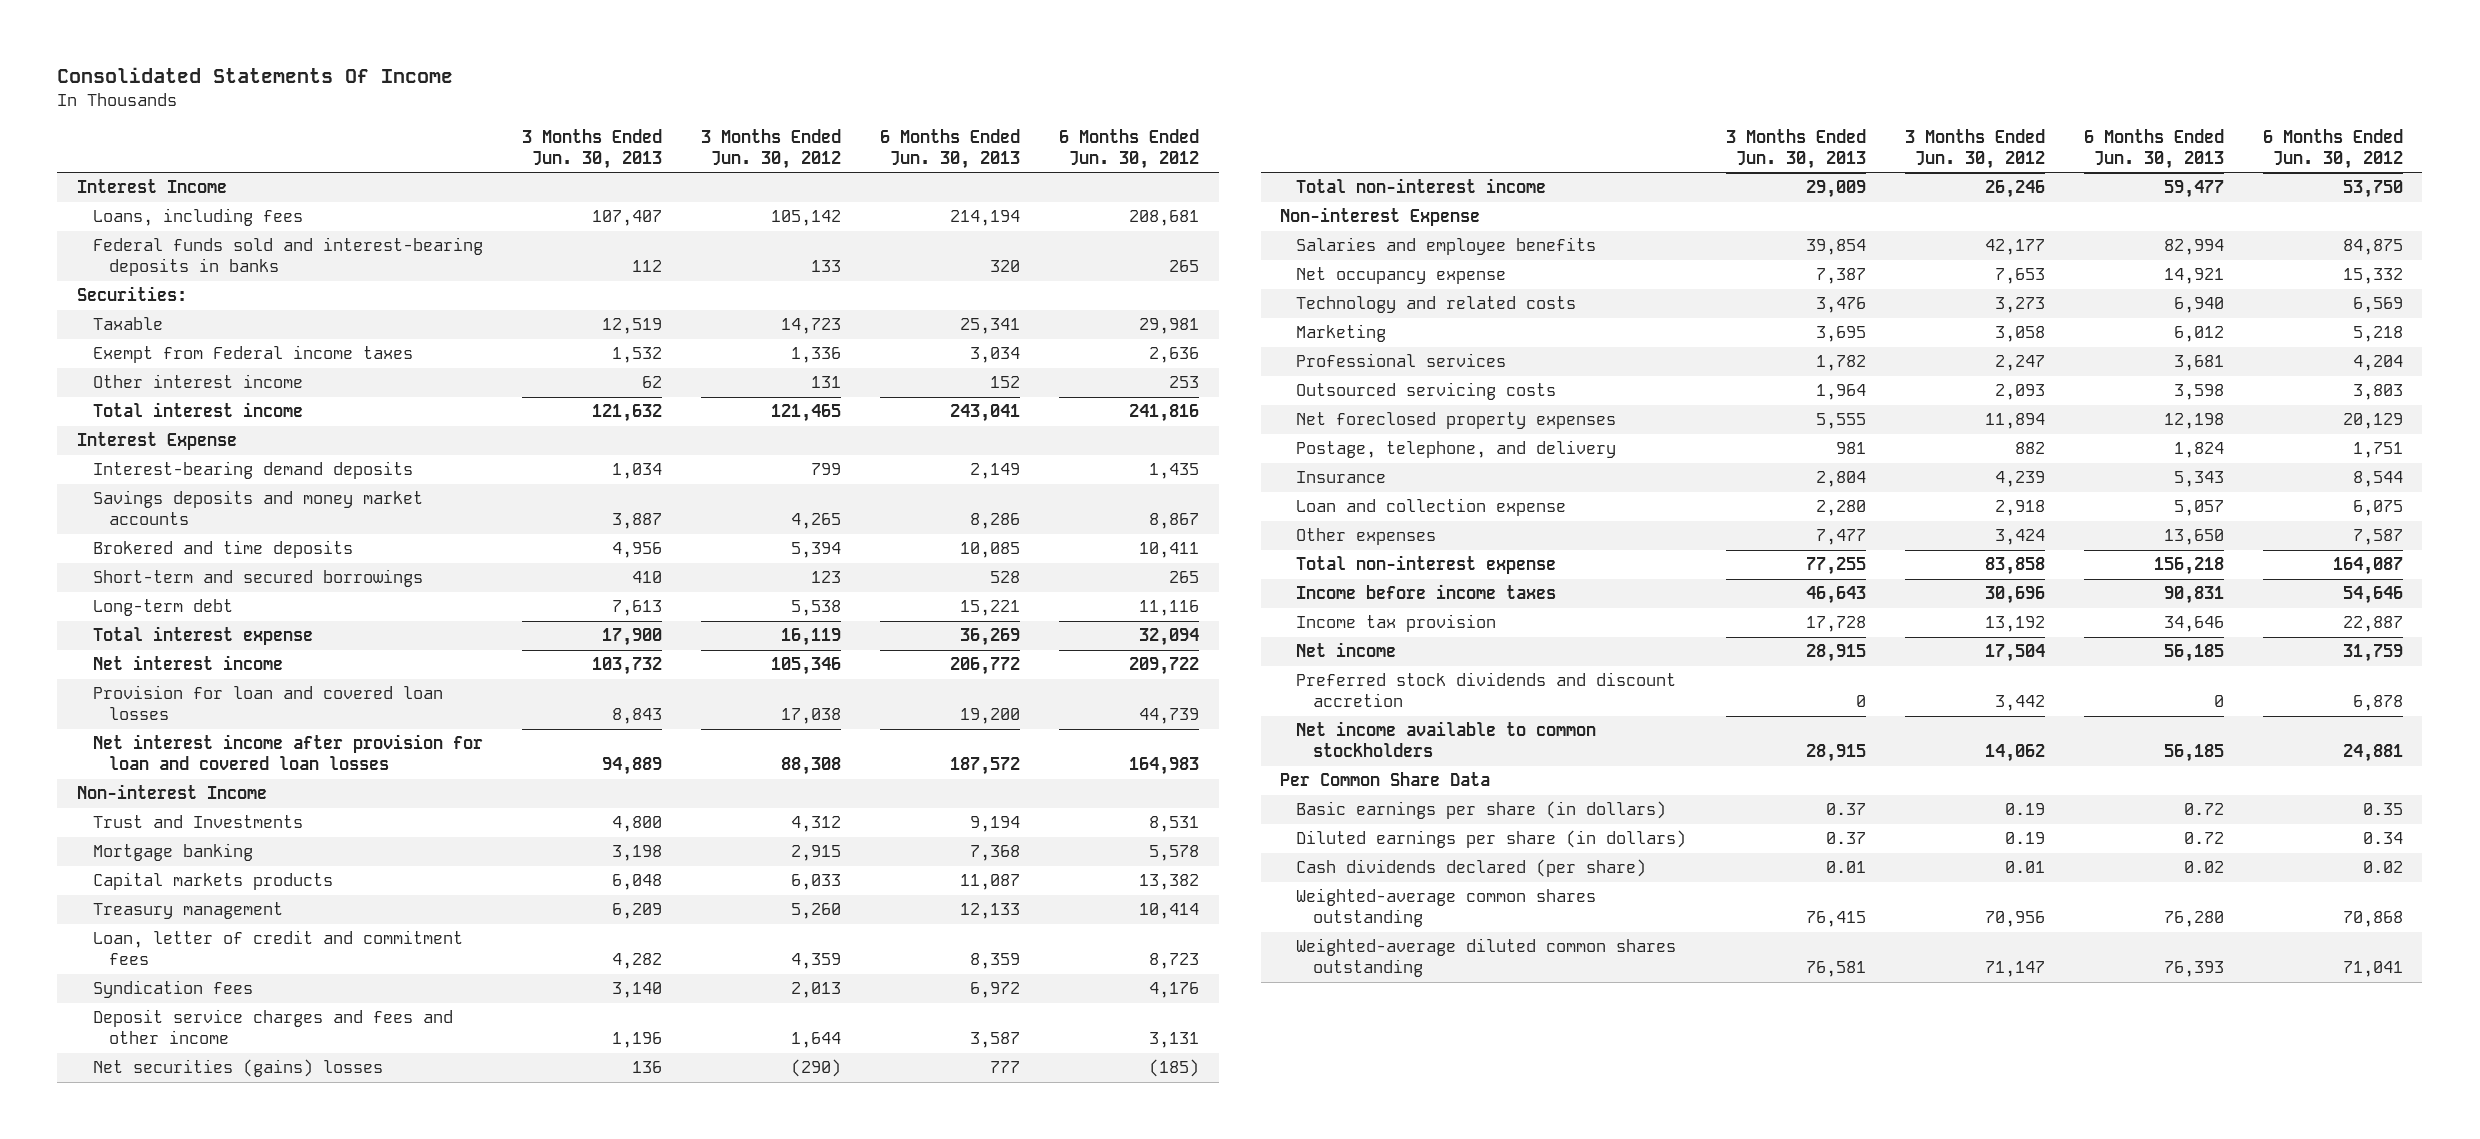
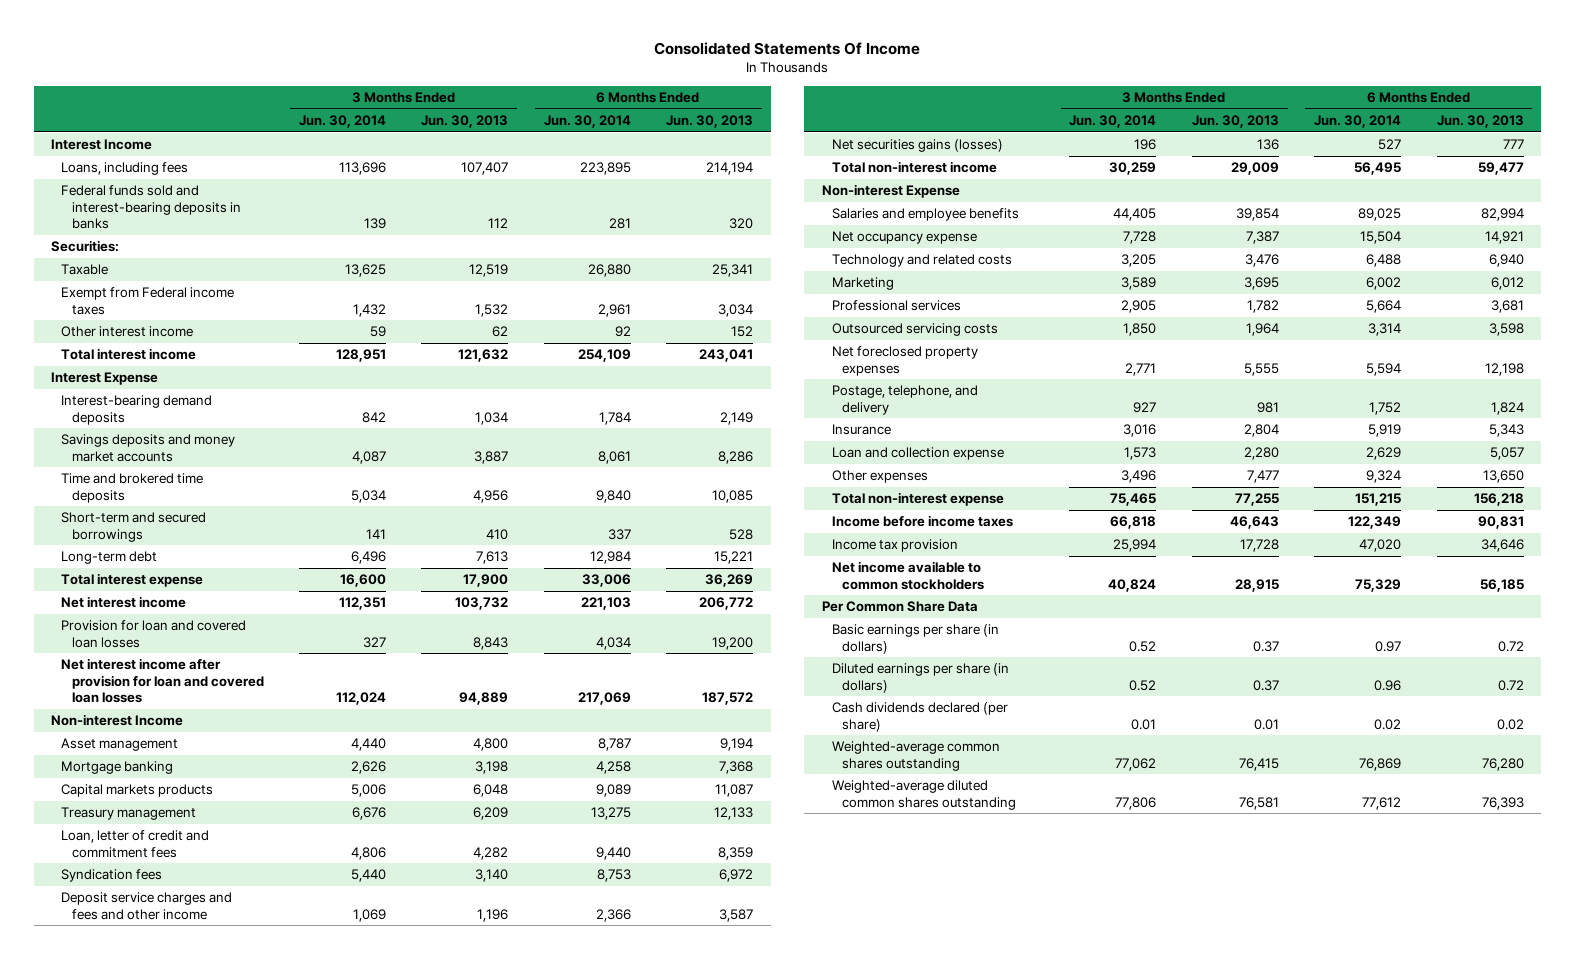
- | 3 Months Ended Jun. 30, 2013 | 3 Months Ended Jun. 30, 2012 | 6 Months Ended Jun. 30, 2013 | 6 Months Ended Jun. 30, 2012
+ | 3 Months Ended Jun. 30, 2014 | 3 Months Ended Jun. 30, 2013 | 6 Months Ended Jun. 30, 2014 | 6 Months Ended Jun. 30, 2013
- Brokered and time deposits | 4,956 | 5,394 | 10,085 | 10,411
+ Time and brokered time deposits | 5,034 | 4,956 | 9,840 | 10,085
- Trust and Investments | 4,800 | 4,312 | 9,194 | 8,531
+ Asset management | 4,440 | 4,800 | 8,787 | 9,194
- Net securities (gains) losses | 136 | (290) | 777 | (185)
+ Net securities gains (losses) | 196 | 136 | 527 | 777
- Net income | 28,915 | 17,504 | 56,185 | 31,759
- Preferred stock dividends and discount accretion | 0 | 3,442 | 0 | 6,878

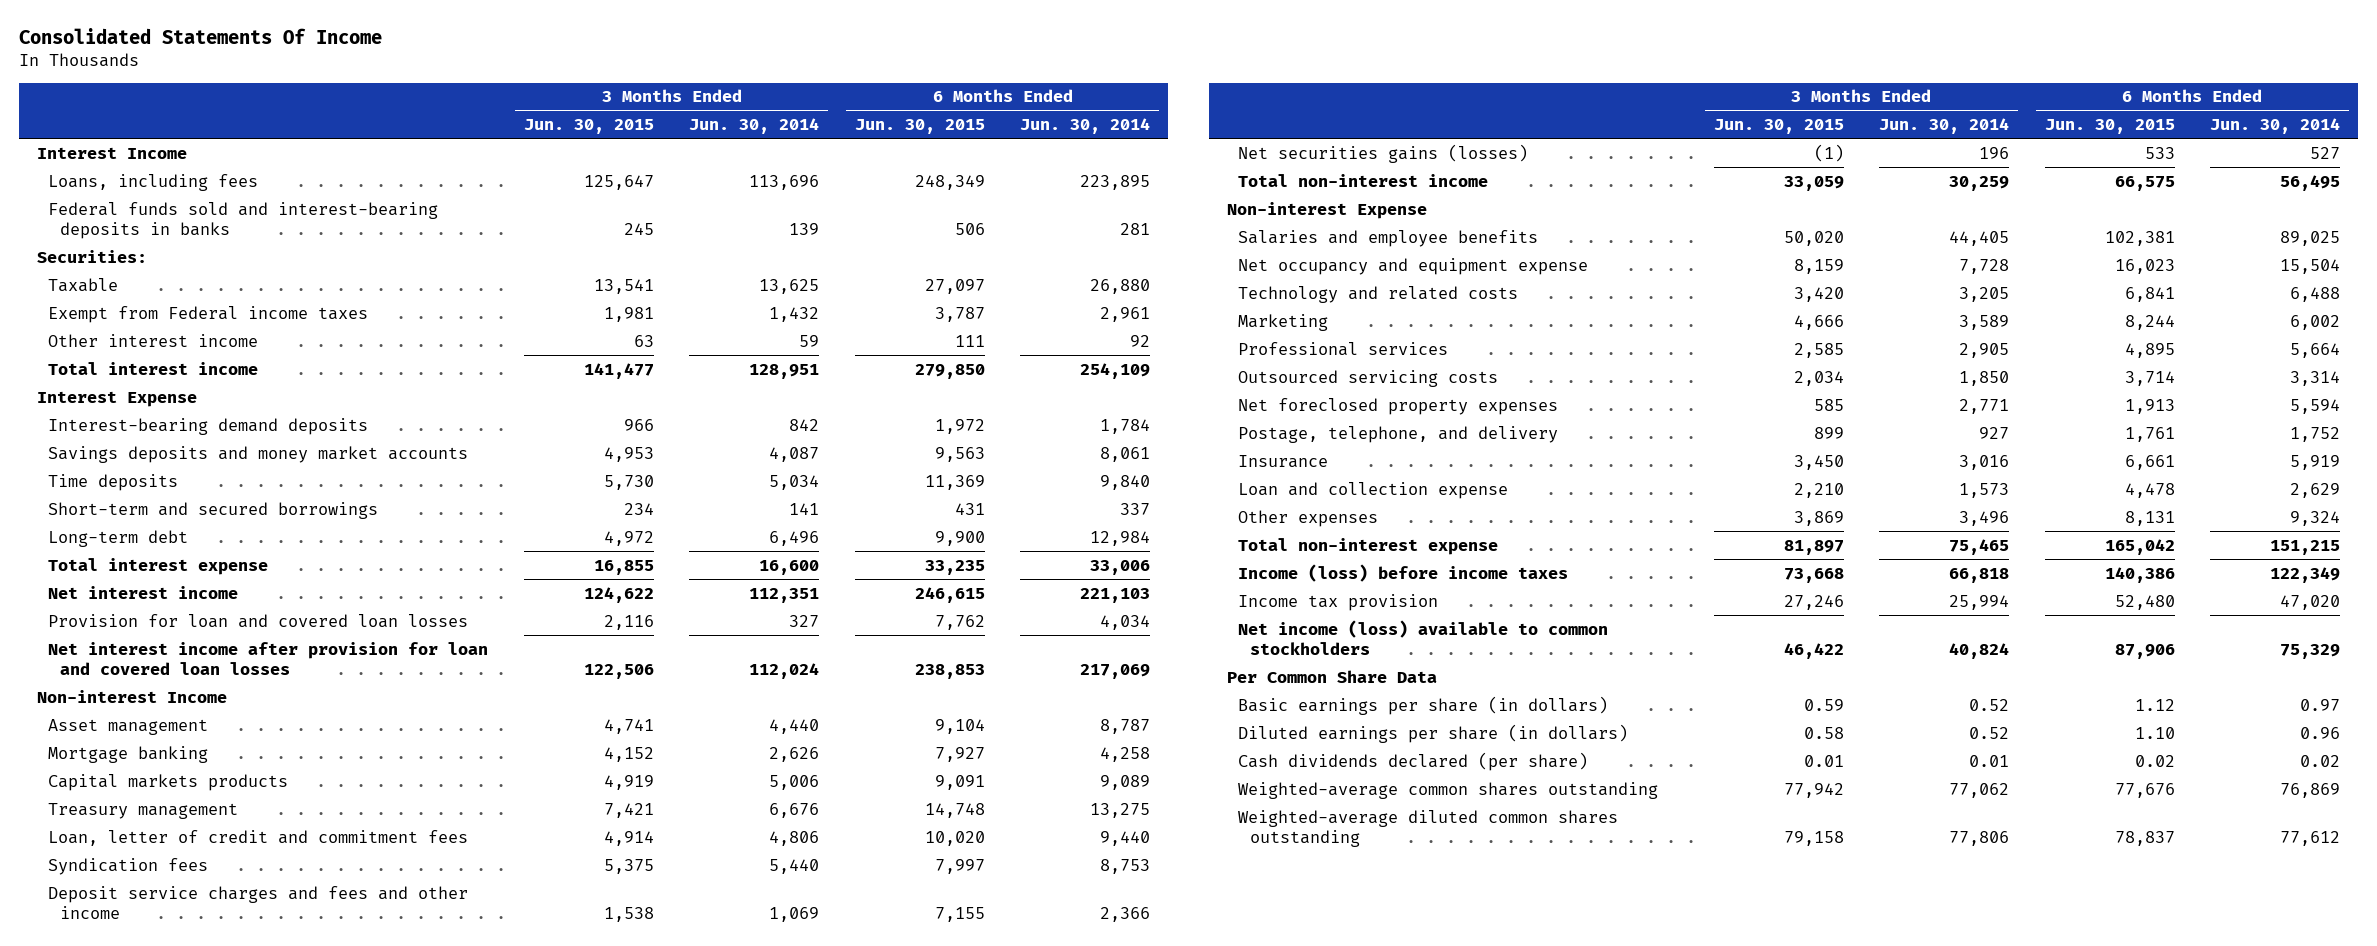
- | 3 Months Ended Jun. 30, 2014 | 3 Months Ended Jun. 30, 2013 | 6 Months Ended Jun. 30, 2014 | 6 Months Ended Jun. 30, 2013
+ | 3 Months Ended Jun. 30, 2015 | 3 Months Ended Jun. 30, 2014 | 6 Months Ended Jun. 30, 2015 | 6 Months Ended Jun. 30, 2014
- Time and brokered time deposits | 5,034 | 4,956 | 9,840 | 10,085
+ Time deposits | 5,730 | 5,034 | 11,369 | 9,840
- Net occupancy expense | 7,728 | 7,387 | 15,504 | 14,921
+ Net occupancy and equipment expense | 8,159 | 7,728 | 16,023 | 15,504
- Income before income taxes | 66,818 | 46,643 | 122,349 | 90,831
+ Income (loss) before income taxes | 73,668 | 66,818 | 140,386 | 122,349
- Net income available to common stockholders | 40,824 | 28,915 | 75,329 | 56,185
+ Net income (loss) available to common stockholders | 46,422 | 40,824 | 87,906 | 75,329

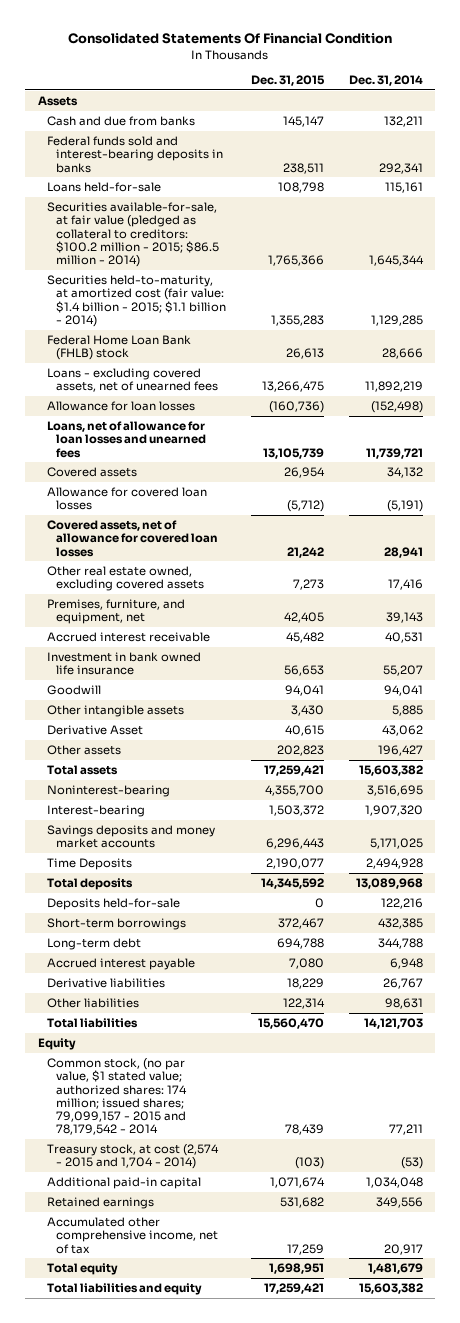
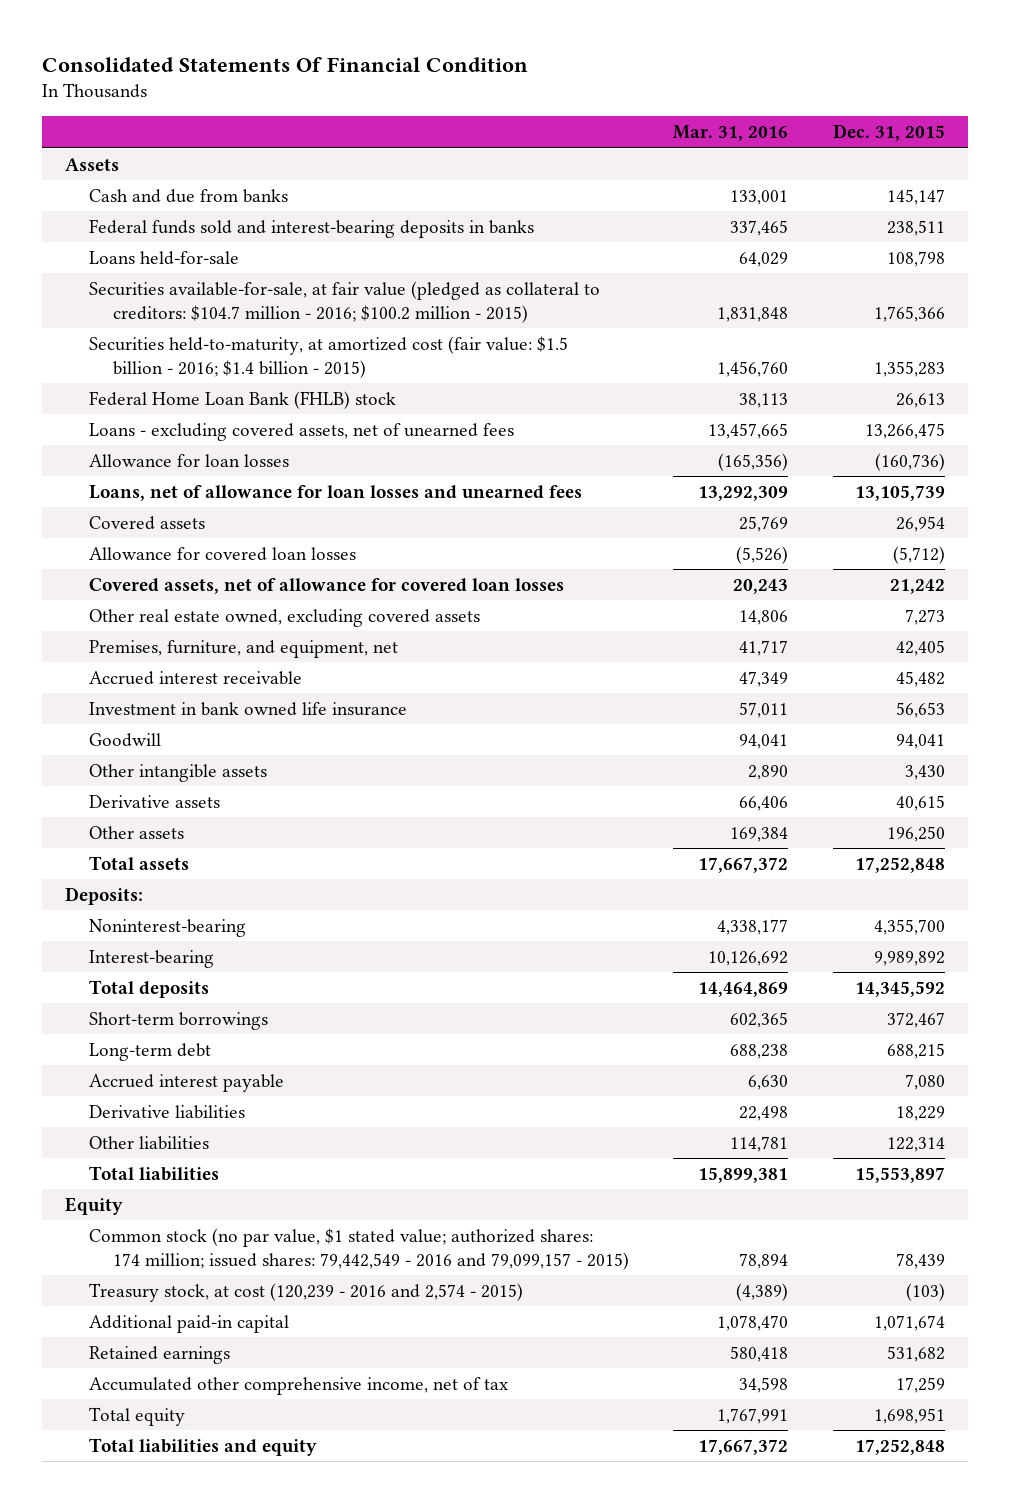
- | Dec. 31, 2015 | Dec. 31, 2014
+ | Mar. 31, 2016 | Dec. 31, 2015
- Securities available-for-sale, at fair value (pledged as collateral to creditors: $100.2 million - 2015; $86.5 million - 2014) | 1,765,366 | 1,645,344
- Securities held-to-maturity, at amortized cost (fair value: $1.4 billion - 2015; $1.1 billion - 2014) | 1,355,283 | 1,129,285
+ Securities available-for-sale, at fair value (pledged as collateral to creditors: $104.7 million - 2016; $100.2 million - 2015) | 1,831,848 | 1,765,366
+ Securities held-to-maturity, at amortized cost (fair value: $1.5 billion - 2016; $1.4 billion - 2015) | 1,456,760 | 1,355,283
- Derivative Asset | 40,615 | 43,062
- Other assets | 202,823 | 196,427
- Total assets | 17,259,421 | 15,603,382
+ Derivative assets | 66,406 | 40,615
+ Other assets | 169,384 | 196,250
+ Total assets | 17,667,372 | 17,252,848
+ Deposits:
- Interest-bearing | 1,503,372 | 1,907,320
- Savings deposits and money market accounts | 6,296,443 | 5,171,025
- Time Deposits | 2,190,077 | 2,494,928
+ Interest-bearing | 10,126,692 | 9,989,892
- Deposits held-for-sale | 0 | 122,216
- Long-term debt | 694,788 | 344,788
+ Long-term debt | 688,238 | 688,215
- Total liabilities | 15,560,470 | 14,121,703
+ Total liabilities | 15,899,381 | 15,553,897
- Common stock, (no par value, $1 stated value; authorized shares: 174 million; issued shares; 79,099,157 - 2015 and 78,179,542 - 2014 | 78,439 | 77,211
- Treasury stock, at cost (2,574 - 2015 and 1,704 - 2014) | (103) | (53)
+ Common stock (no par value, $1 stated value; authorized shares: 174 million; issued shares: 79,442,549 - 2016 and 79,099,157 - 2015) | 78,894 | 78,439
+ Treasury stock, at cost (120,239 - 2016 and 2,574 - 2015) | (4,389) | (103)
- Total liabilities and equity | 17,259,421 | 15,603,382
+ Total liabilities and equity | 17,667,372 | 17,252,848

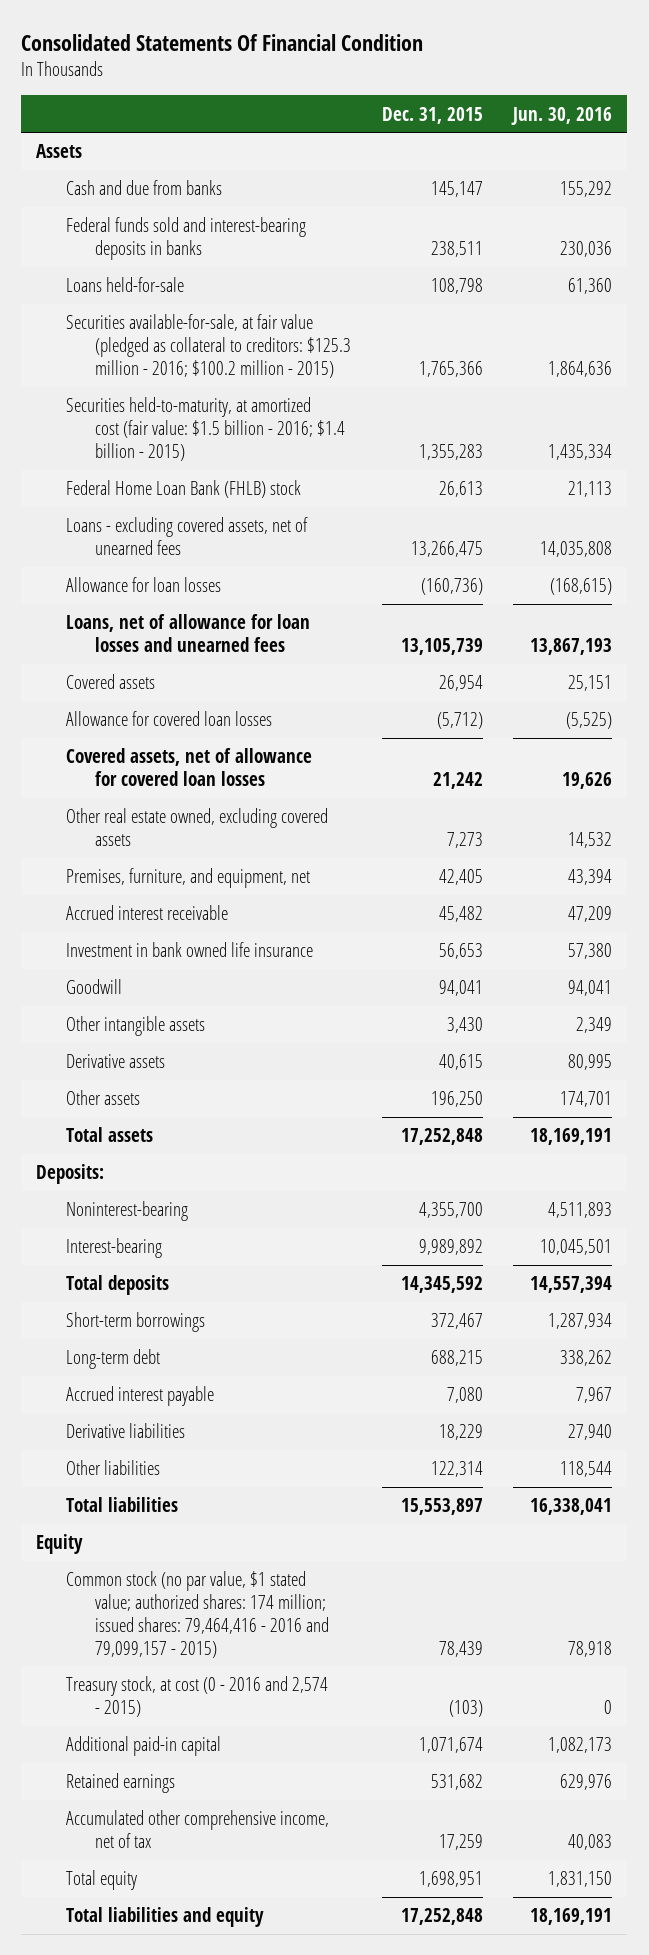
- | Mar. 31, 2016 | Dec. 31, 2015
+ | Dec. 31, 2015 | Jun. 30, 2016
- Securities available-for-sale, at fair value (pledged as collateral to creditors: $104.7 million - 2016; $100.2 million - 2015) | 1,831,848 | 1,765,366
+ Securities available-for-sale, at fair value (pledged as collateral to creditors: $125.3 million - 2016; $100.2 million - 2015) | 1,765,366 | 1,864,636
- Common stock (no par value, $1 stated value; authorized shares: 174 million; issued shares: 79,442,549 - 2016 and 79,099,157 - 2015) | 78,894 | 78,439
- Treasury stock, at cost (120,239 - 2016 and 2,574 - 2015) | (4,389) | (103)
+ Common stock (no par value, $1 stated value; authorized shares: 174 million; issued shares: 79,464,416 - 2016 and 79,099,157 - 2015) | 78,439 | 78,918
+ Treasury stock, at cost (0 - 2016 and 2,574 - 2015) | (103) | 0

